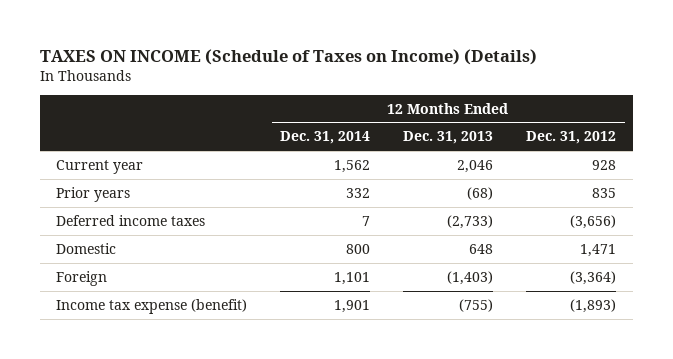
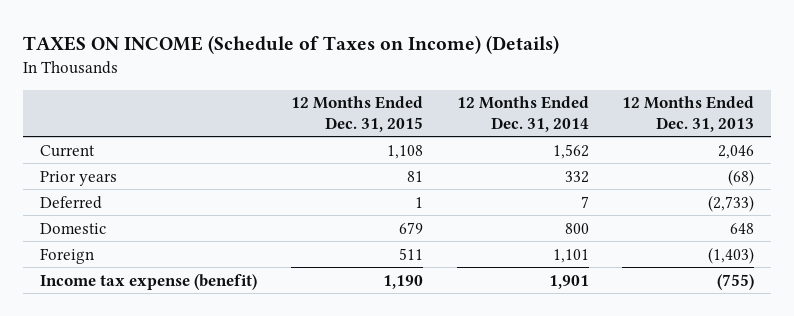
- | 12 Months Ended Dec. 31, 2014 | 12 Months Ended Dec. 31, 2013 | 12 Months Ended Dec. 31, 2012
+ | 12 Months Ended Dec. 31, 2015 | 12 Months Ended Dec. 31, 2014 | 12 Months Ended Dec. 31, 2013
- Current year | 1,562 | 2,046 | 928
+ Current | 1,108 | 1,562 | 2,046
- Deferred income taxes | 7 | (2,733) | (3,656)
+ Deferred | 1 | 7 | (2,733)

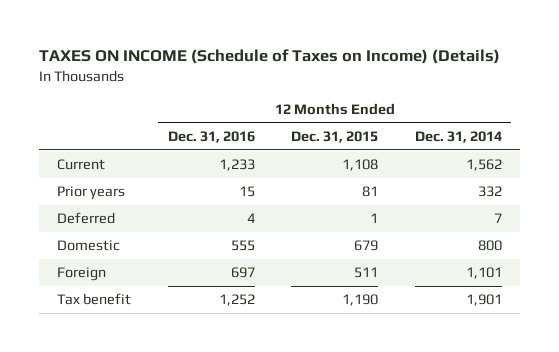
- | 12 Months Ended Dec. 31, 2015 | 12 Months Ended Dec. 31, 2014 | 12 Months Ended Dec. 31, 2013
+ | 12 Months Ended Dec. 31, 2016 | 12 Months Ended Dec. 31, 2015 | 12 Months Ended Dec. 31, 2014
- Income tax expense (benefit) | 1,190 | 1,901 | (755)
+ Tax benefit | 1,252 | 1,190 | 1,901

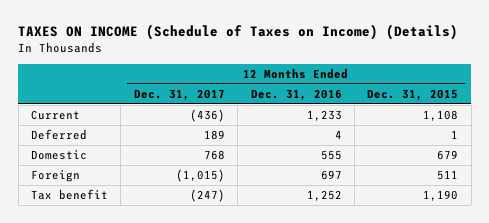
- | 12 Months Ended Dec. 31, 2016 | 12 Months Ended Dec. 31, 2015 | 12 Months Ended Dec. 31, 2014
+ | 12 Months Ended Dec. 31, 2017 | 12 Months Ended Dec. 31, 2016 | 12 Months Ended Dec. 31, 2015
- Prior years | 15 | 81 | 332

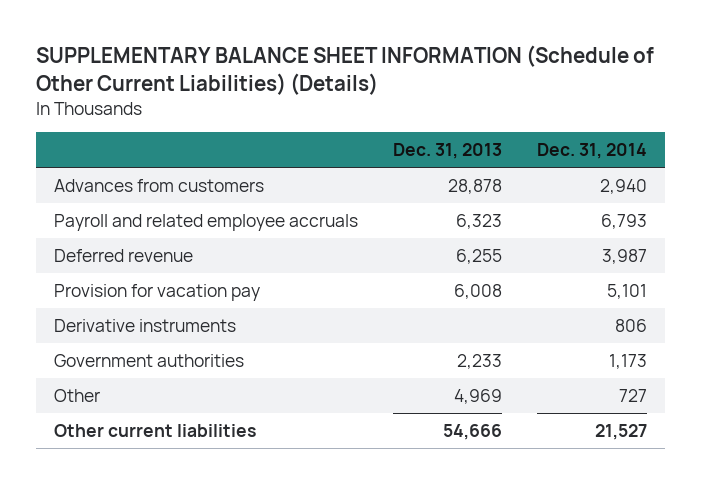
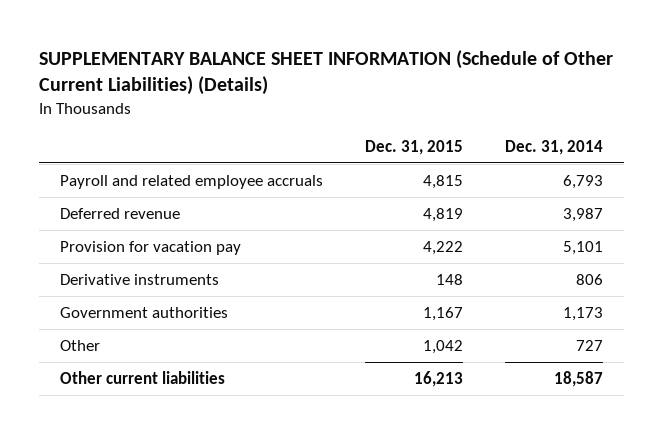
- | Dec. 31, 2013 | Dec. 31, 2014
+ | Dec. 31, 2015 | Dec. 31, 2014
- Advances from customers | 28,878 | 2,940
- Other current liabilities | 54,666 | 21,527
+ Other current liabilities | 16,213 | 18,587

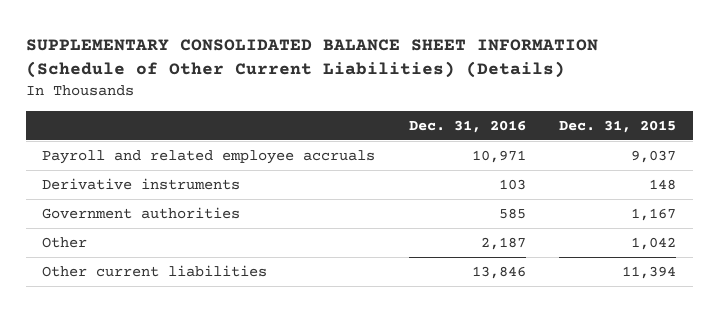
- SUPPLEMENTARY BALANCE SHEET INFORMATION (Schedule of Other Current Liabilities) (Details)
+ SUPPLEMENTARY CONSOLIDATED BALANCE SHEET INFORMATION (Schedule of Other Current Liabilities) (Details)
- | Dec. 31, 2015 | Dec. 31, 2014
+ | Dec. 31, 2016 | Dec. 31, 2015
- Payroll and related employee accruals | 4,815 | 6,793
- Deferred revenue | 4,819 | 3,987
- Provision for vacation pay | 4,222 | 5,101
+ Payroll and related employee accruals | 10,971 | 9,037
- Other current liabilities | 16,213 | 18,587
+ Other current liabilities | 13,846 | 11,394

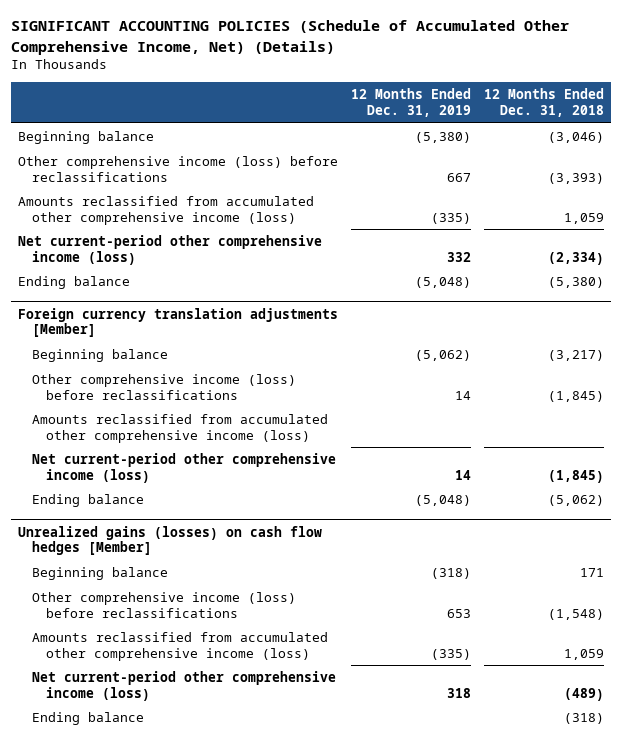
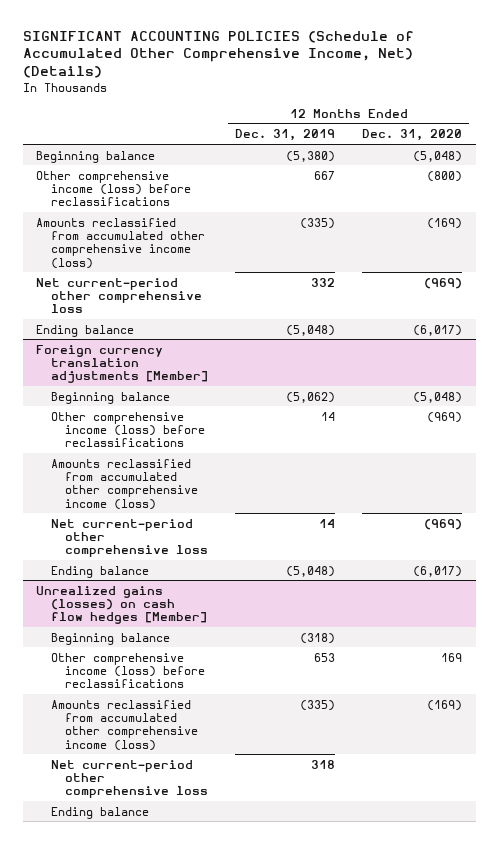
- | 12 Months Ended Dec. 31, 2019 | 12 Months Ended Dec. 31, 2018
+ | 12 Months Ended Dec. 31, 2019 | 12 Months Ended Dec. 31, 2020
- Net current-period other comprehensive income (loss) | 332 | (2,334)
+ Net current-period other comprehensive loss | 332 | (969)
@ Foreign currency translation adjustments [Member]
- Net current-period other comprehensive income (loss) | 14 | (1,845)
+ Net current-period other comprehensive loss | 14 | (969)
@ Unrealized gains (losses) on cash flow hedges [Member]
- Net current-period other comprehensive income (loss) | 318 | (489)
+ Net current-period other comprehensive loss | 318 |

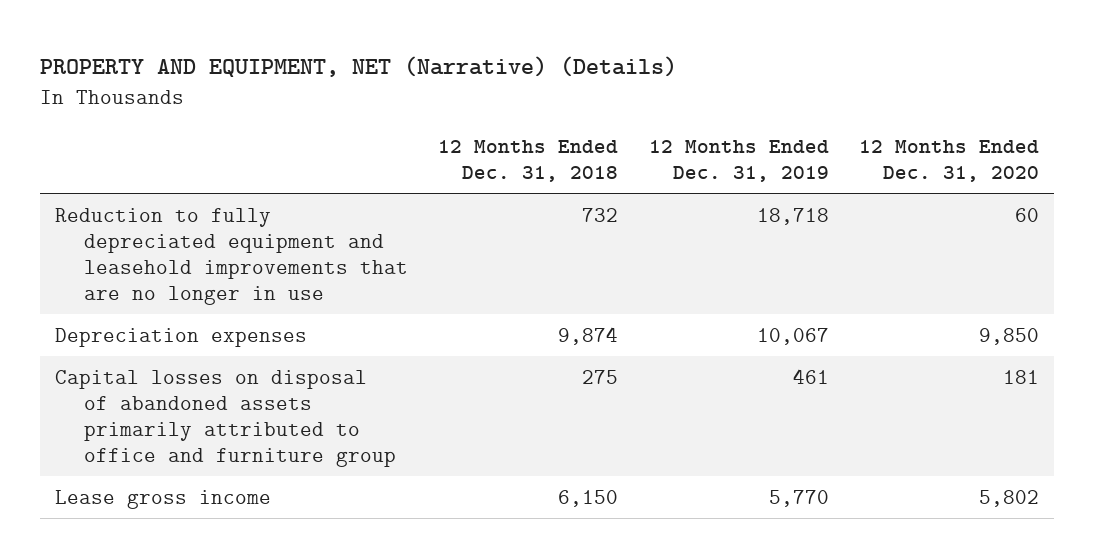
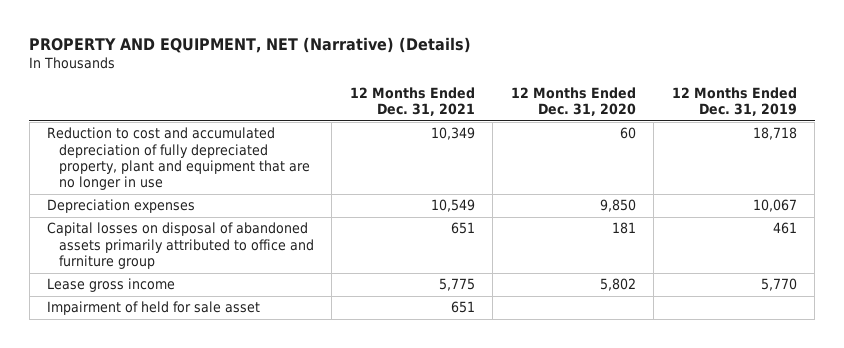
- | 12 Months Ended Dec. 31, 2018 | 12 Months Ended Dec. 31, 2019 | 12 Months Ended Dec. 31, 2020
+ | 12 Months Ended Dec. 31, 2021 | 12 Months Ended Dec. 31, 2020 | 12 Months Ended Dec. 31, 2019
- Reduction to fully depreciated equipment and leasehold improvements that are no longer in use | 732 | 18,718 | 60
+ Reduction to cost and accumulated depreciation of fully depreciated property, plant and equipment that are no longer in use | 10,349 | 60 | 18,718
+ Impairment of held for sale asset | 651 | |

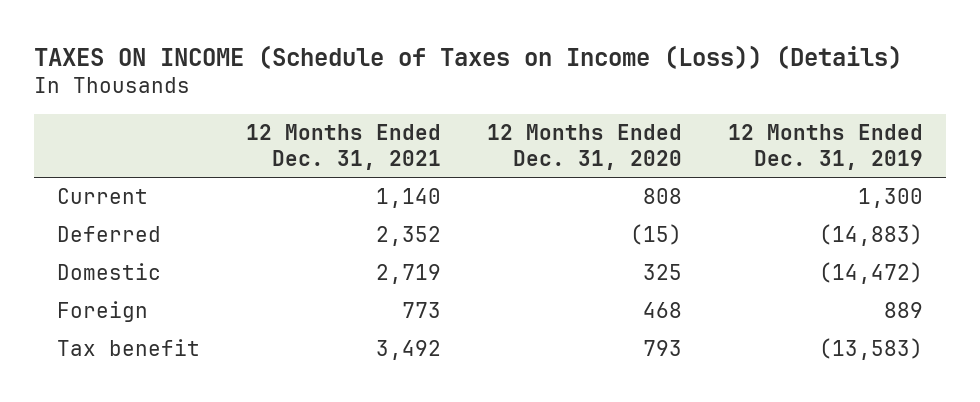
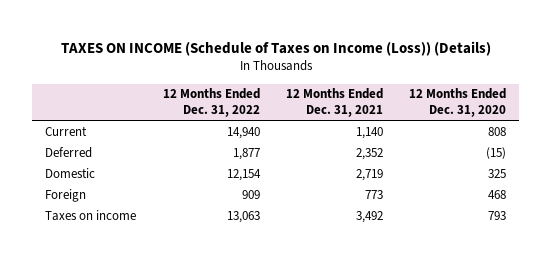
- | 12 Months Ended Dec. 31, 2021 | 12 Months Ended Dec. 31, 2020 | 12 Months Ended Dec. 31, 2019
+ | 12 Months Ended Dec. 31, 2022 | 12 Months Ended Dec. 31, 2021 | 12 Months Ended Dec. 31, 2020
- Tax benefit | 3,492 | 793 | (13,583)
+ Taxes on income | 13,063 | 3,492 | 793

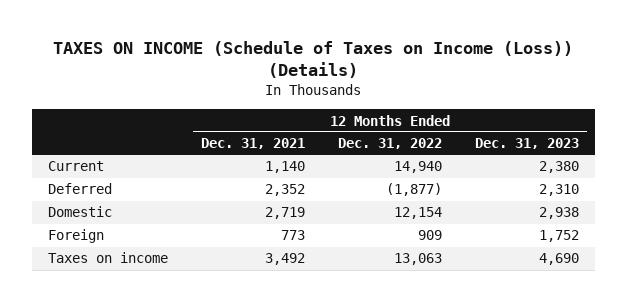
- | 12 Months Ended Dec. 31, 2022 | 12 Months Ended Dec. 31, 2021 | 12 Months Ended Dec. 31, 2020
+ | 12 Months Ended Dec. 31, 2021 | 12 Months Ended Dec. 31, 2022 | 12 Months Ended Dec. 31, 2023
- Deferred | 1,877 | 2,352 | (15)
+ Deferred | 2,352 | (1,877) | 2,310

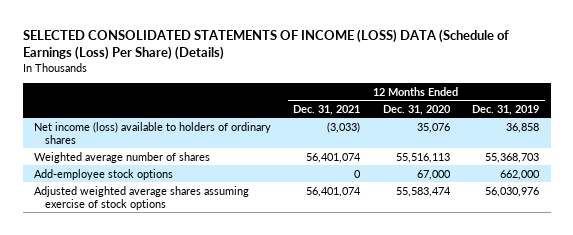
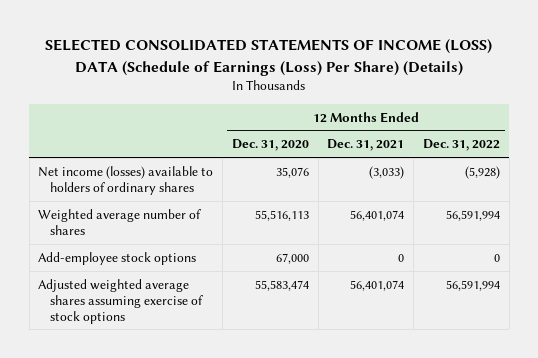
- | 12 Months Ended Dec. 31, 2021 | 12 Months Ended Dec. 31, 2020 | 12 Months Ended Dec. 31, 2019
+ | 12 Months Ended Dec. 31, 2020 | 12 Months Ended Dec. 31, 2021 | 12 Months Ended Dec. 31, 2022
- Net income (loss) available to holders of ordinary shares | (3,033) | 35,076 | 36,858
+ Net income (losses) available to holders of ordinary shares | 35,076 | (3,033) | (5,928)

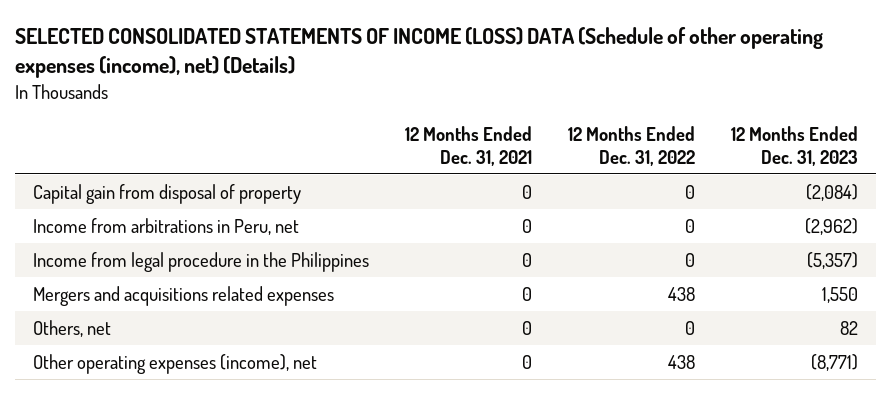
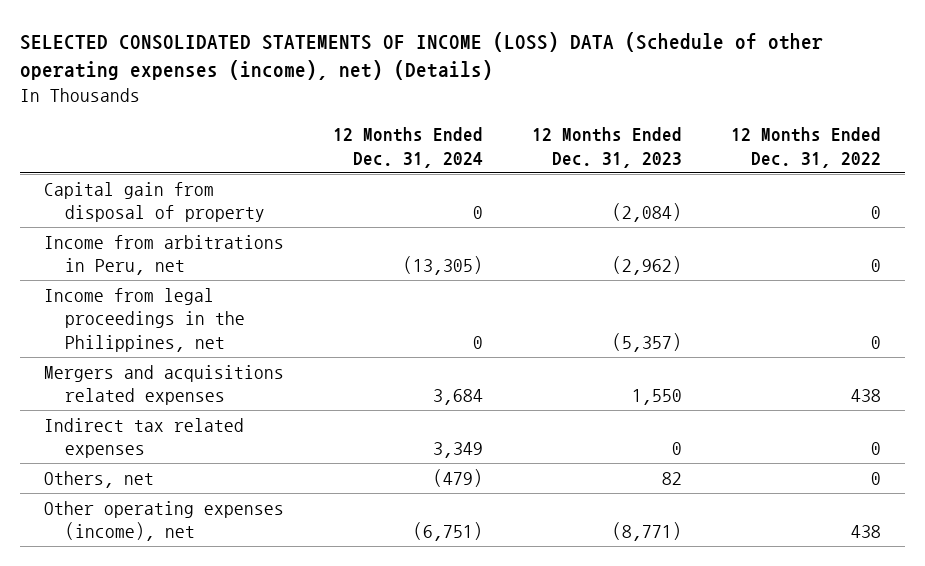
- | 12 Months Ended Dec. 31, 2021 | 12 Months Ended Dec. 31, 2022 | 12 Months Ended Dec. 31, 2023
+ | 12 Months Ended Dec. 31, 2024 | 12 Months Ended Dec. 31, 2023 | 12 Months Ended Dec. 31, 2022
- Income from legal procedure in the Philippines | 0 | 0 | (5,357)
+ Income from legal proceedings in the Philippines, net | 0 | (5,357) | 0
+ Indirect tax related expenses | 3,349 | 0 | 0

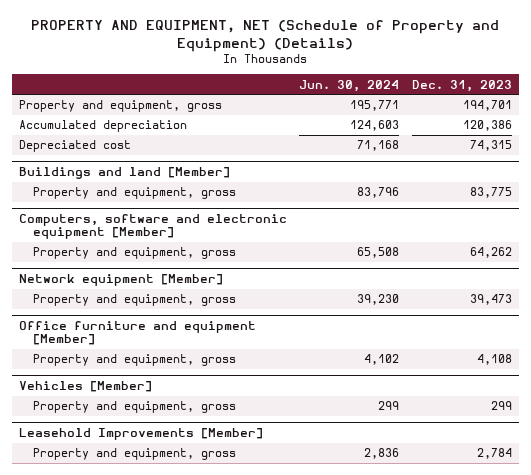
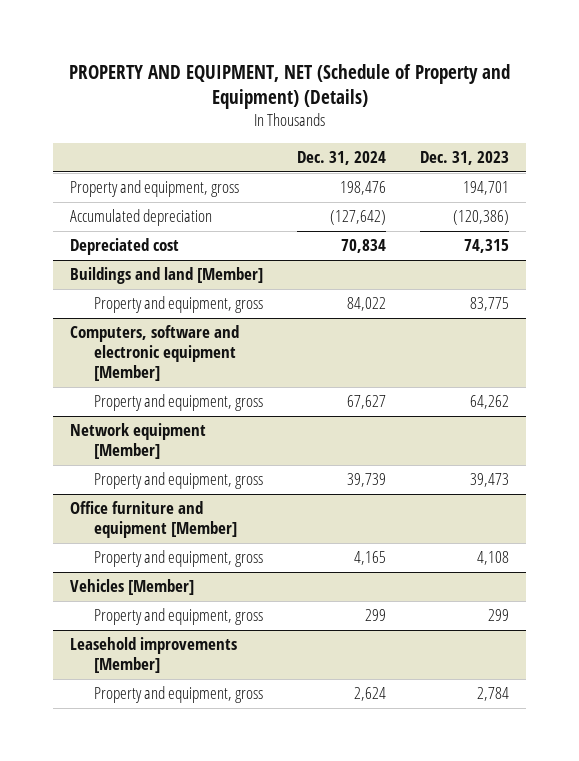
- | Jun. 30, 2024 | Dec. 31, 2023
+ | Dec. 31, 2024 | Dec. 31, 2023
- Accumulated depreciation | 124,603 | 120,386
+ Accumulated depreciation | (127,642) | (120,386)
- Leasehold Improvements [Member]
+ Leasehold improvements [Member]

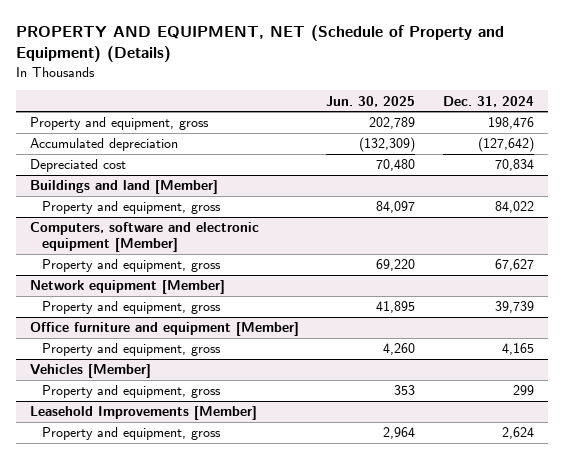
- | Dec. 31, 2024 | Dec. 31, 2023
+ | Jun. 30, 2025 | Dec. 31, 2024
- Leasehold improvements [Member]
+ Leasehold Improvements [Member]

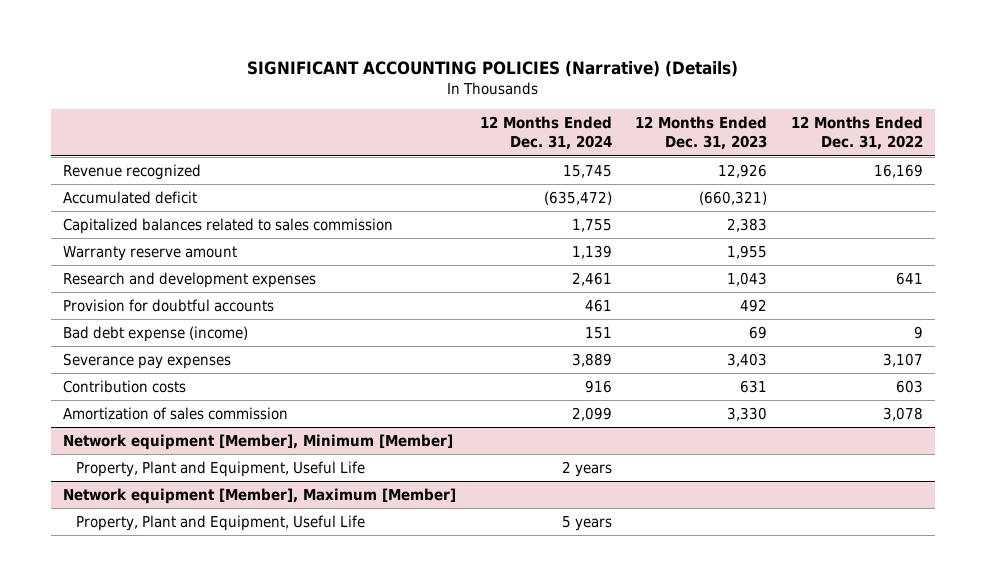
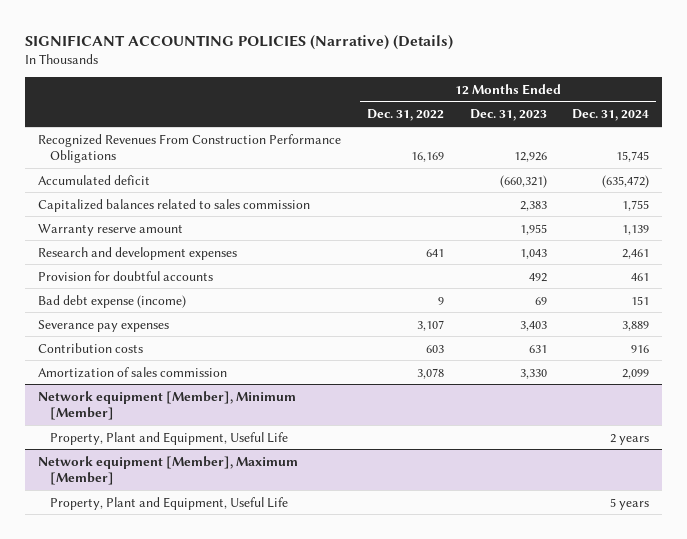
- | 12 Months Ended Dec. 31, 2024 | 12 Months Ended Dec. 31, 2023 | 12 Months Ended Dec. 31, 2022
+ | 12 Months Ended Dec. 31, 2022 | 12 Months Ended Dec. 31, 2023 | 12 Months Ended Dec. 31, 2024
- Revenue recognized | 15,745 | 12,926 | 16,169
+ Recognized Revenues From Construction Performance Obligations | 16,169 | 12,926 | 15,745

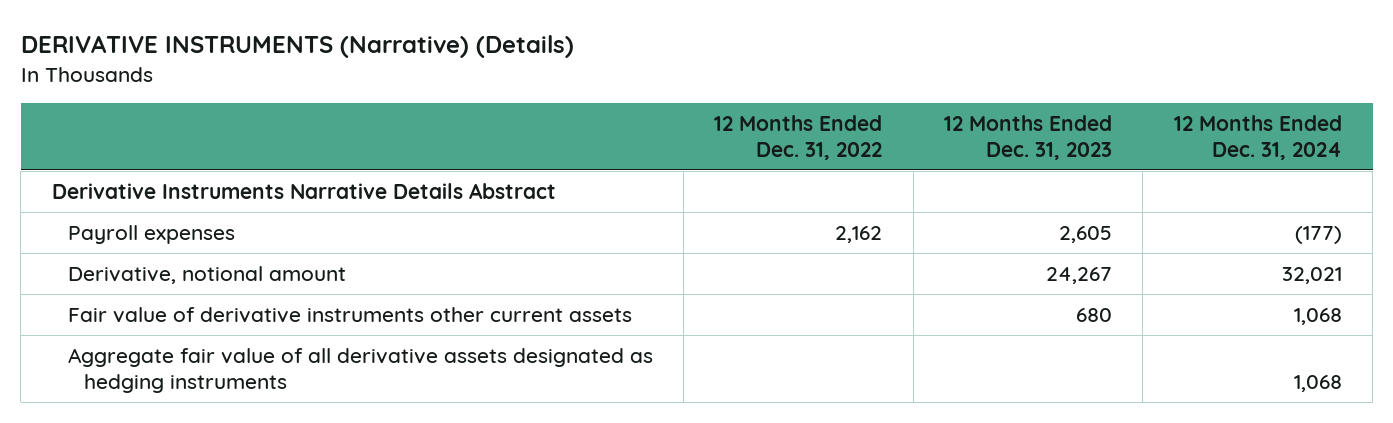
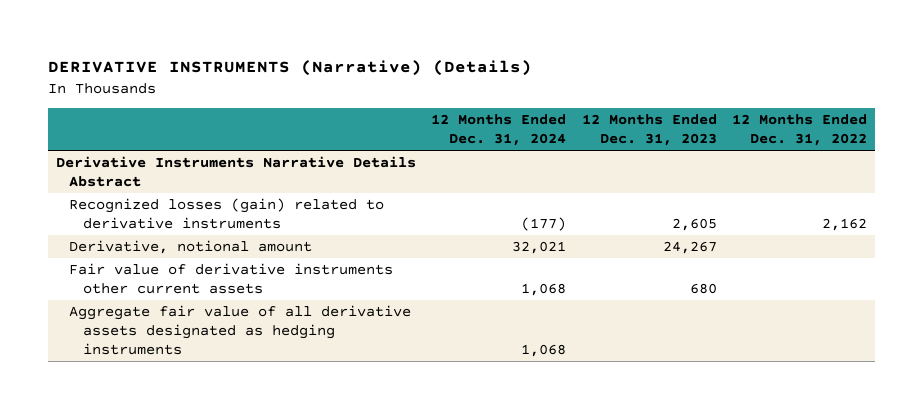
- | 12 Months Ended Dec. 31, 2022 | 12 Months Ended Dec. 31, 2023 | 12 Months Ended Dec. 31, 2024
+ | 12 Months Ended Dec. 31, 2024 | 12 Months Ended Dec. 31, 2023 | 12 Months Ended Dec. 31, 2022
- Payroll expenses | 2,162 | 2,605 | (177)
+ Recognized losses (gain) related to derivative instruments | (177) | 2,605 | 2,162

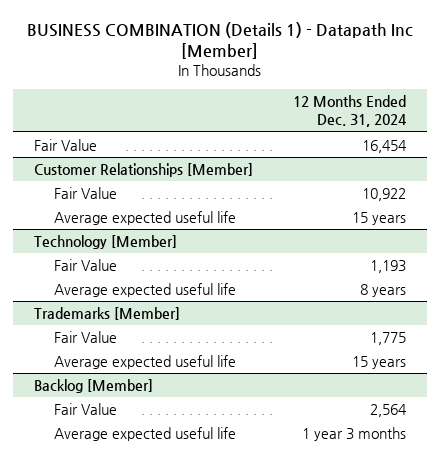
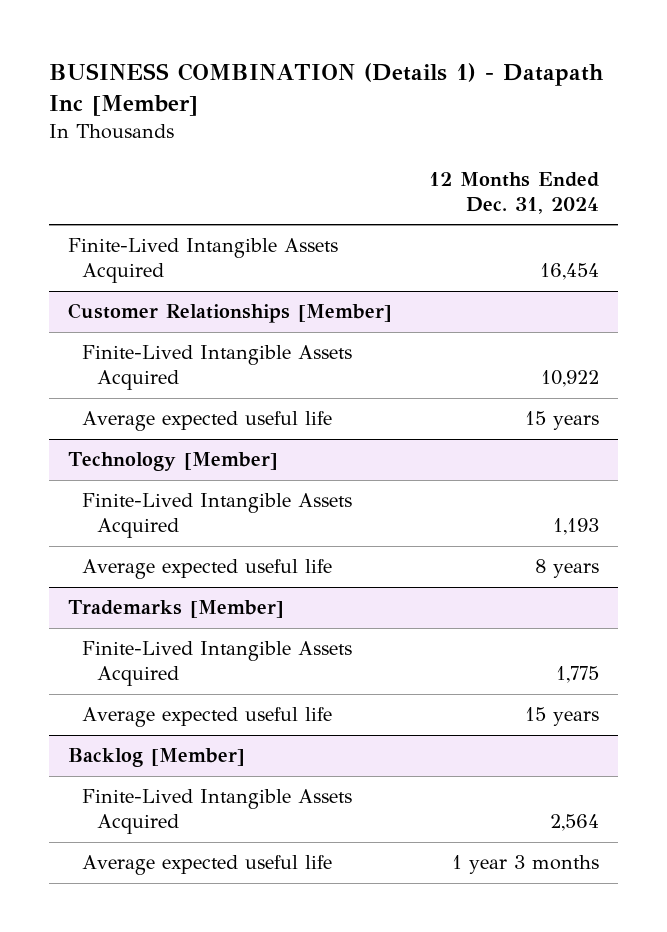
- Fair Value | 16,454
+ Finite-Lived Intangible Assets Acquired | 16,454
@ Customer Relationships [Member]
- Fair Value | 10,922
+ Finite-Lived Intangible Assets Acquired | 10,922
@ Technology [Member]
- Fair Value | 1,193
+ Finite-Lived Intangible Assets Acquired | 1,193
@ Trademarks [Member]
- Fair Value | 1,775
+ Finite-Lived Intangible Assets Acquired | 1,775
@ Backlog [Member]
- Fair Value | 2,564
+ Finite-Lived Intangible Assets Acquired | 2,564

